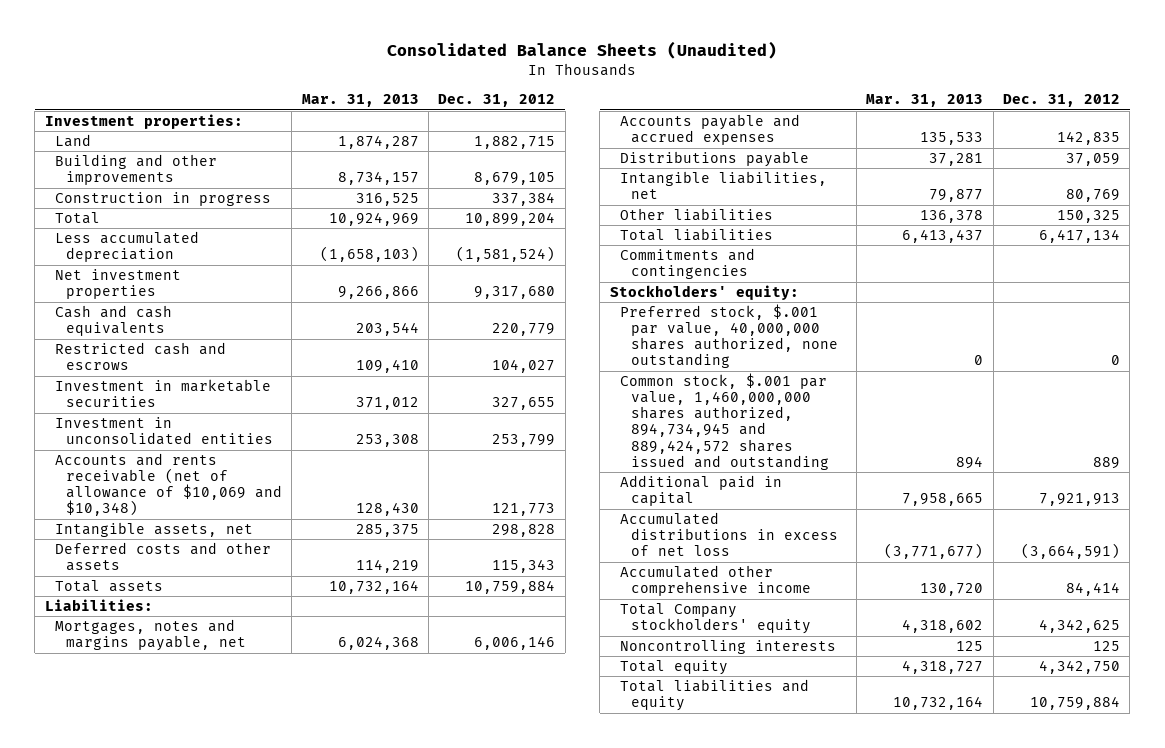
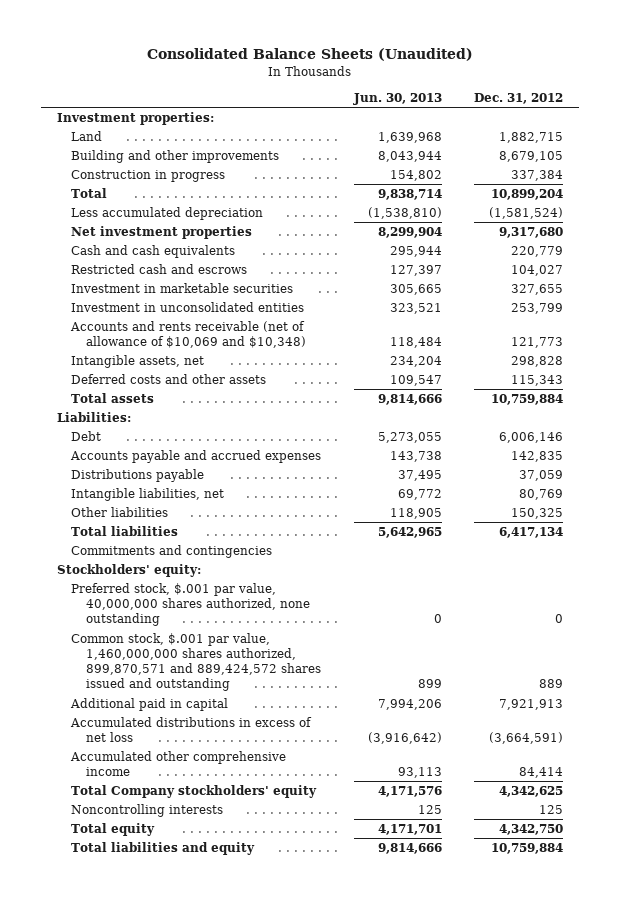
- | Mar. 31, 2013 | Dec. 31, 2012
+ | Jun. 30, 2013 | Dec. 31, 2012
- Mortgages, notes and margins payable, net | 6,024,368 | 6,006,146
+ Debt | 5,273,055 | 6,006,146
- Common stock, $.001 par value, 1,460,000,000 shares authorized, 894,734,945 and 889,424,572 shares issued and outstanding | 894 | 889
+ Common stock, $.001 par value, 1,460,000,000 shares authorized, 899,870,571 and 889,424,572 shares issued and outstanding | 899 | 889

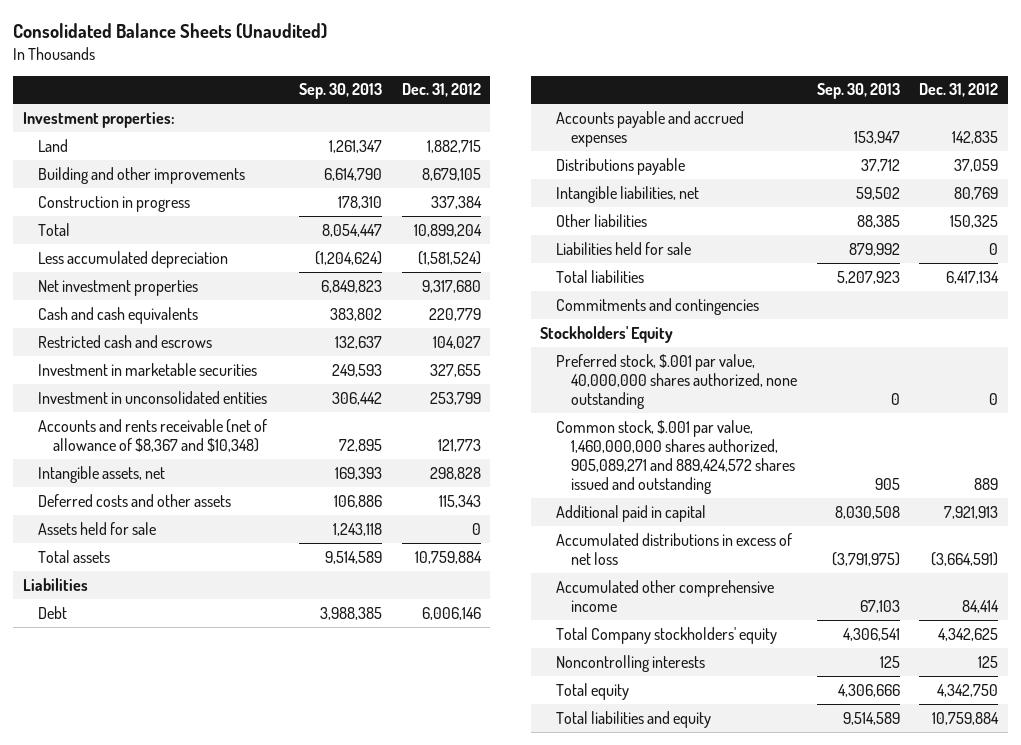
- | Jun. 30, 2013 | Dec. 31, 2012
+ | Sep. 30, 2013 | Dec. 31, 2012
- Accounts and rents receivable (net of allowance of $10,069 and $10,348) | 118,484 | 121,773
+ Accounts and rents receivable (net of allowance of $8,367 and $10,348) | 72,895 | 121,773
+ Assets held for sale | 1,243,118 | 0
- Liabilities:
+ Liabilities
+ Liabilities held for sale | 879,992 | 0
- Stockholders' equity:
+ Stockholders' Equity
- Common stock, $.001 par value, 1,460,000,000 shares authorized, 899,870,571 and 889,424,572 shares issued and outstanding | 899 | 889
+ Common stock, $.001 par value, 1,460,000,000 shares authorized, 905,089,271 and 889,424,572 shares issued and outstanding | 905 | 889

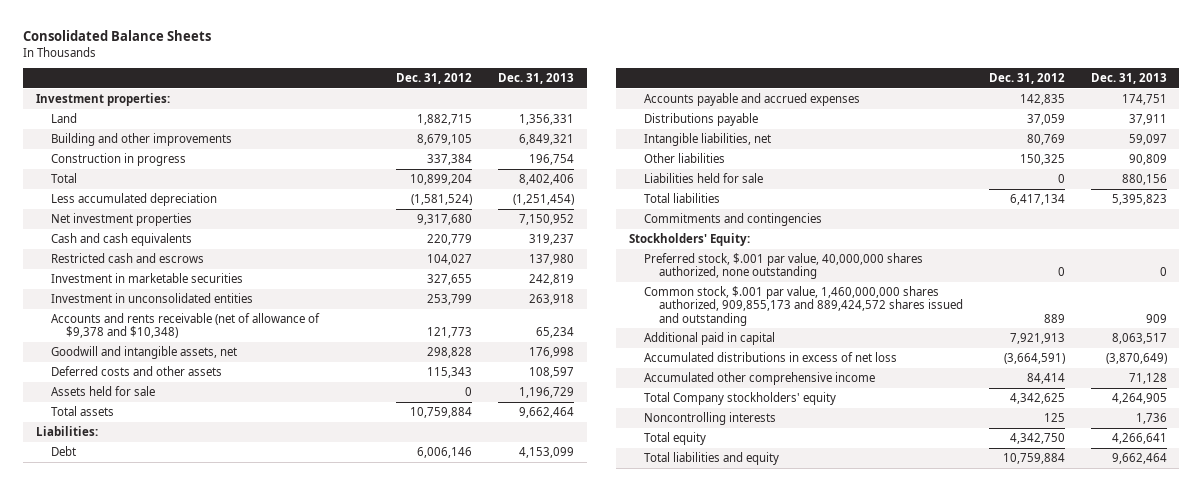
- Consolidated Balance Sheets (Unaudited)
+ Consolidated Balance Sheets
- | Sep. 30, 2013 | Dec. 31, 2012
+ | Dec. 31, 2012 | Dec. 31, 2013
- Accounts and rents receivable (net of allowance of $8,367 and $10,348) | 72,895 | 121,773
- Intangible assets, net | 169,393 | 298,828
+ Accounts and rents receivable (net of allowance of $9,378 and $10,348) | 121,773 | 65,234
+ Goodwill and intangible assets, net | 298,828 | 176,998
- Liabilities
+ Liabilities:
- Stockholders' Equity
+ Stockholders' Equity:
- Common stock, $.001 par value, 1,460,000,000 shares authorized, 905,089,271 and 889,424,572 shares issued and outstanding | 905 | 889
+ Common stock, $.001 par value, 1,460,000,000 shares authorized, 909,855,173 and 889,424,572 shares issued and outstanding | 889 | 909

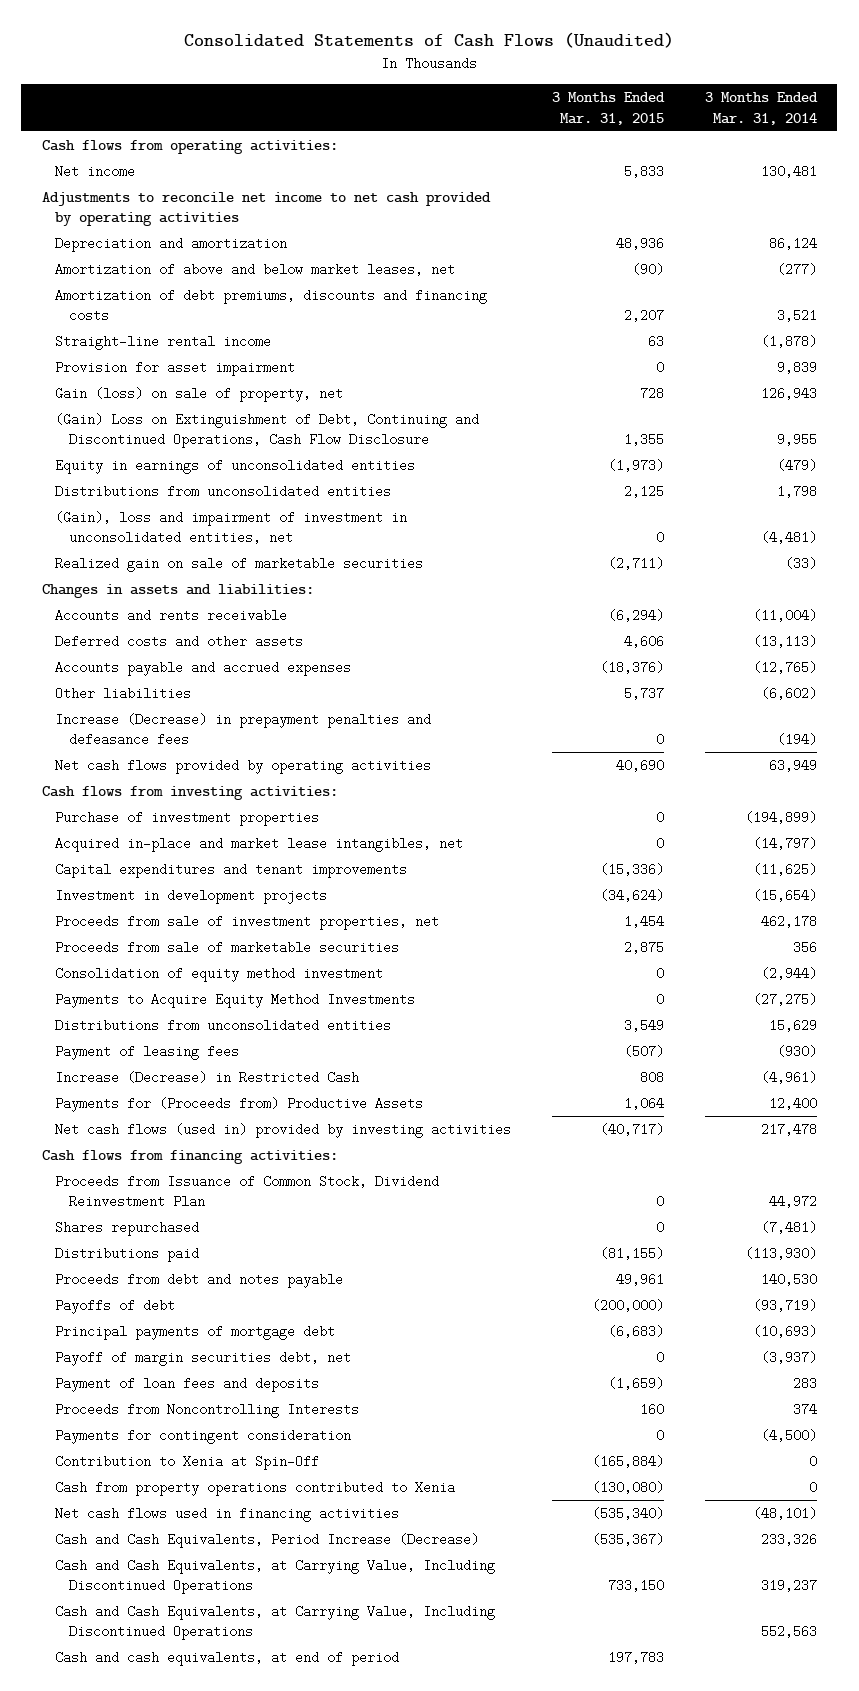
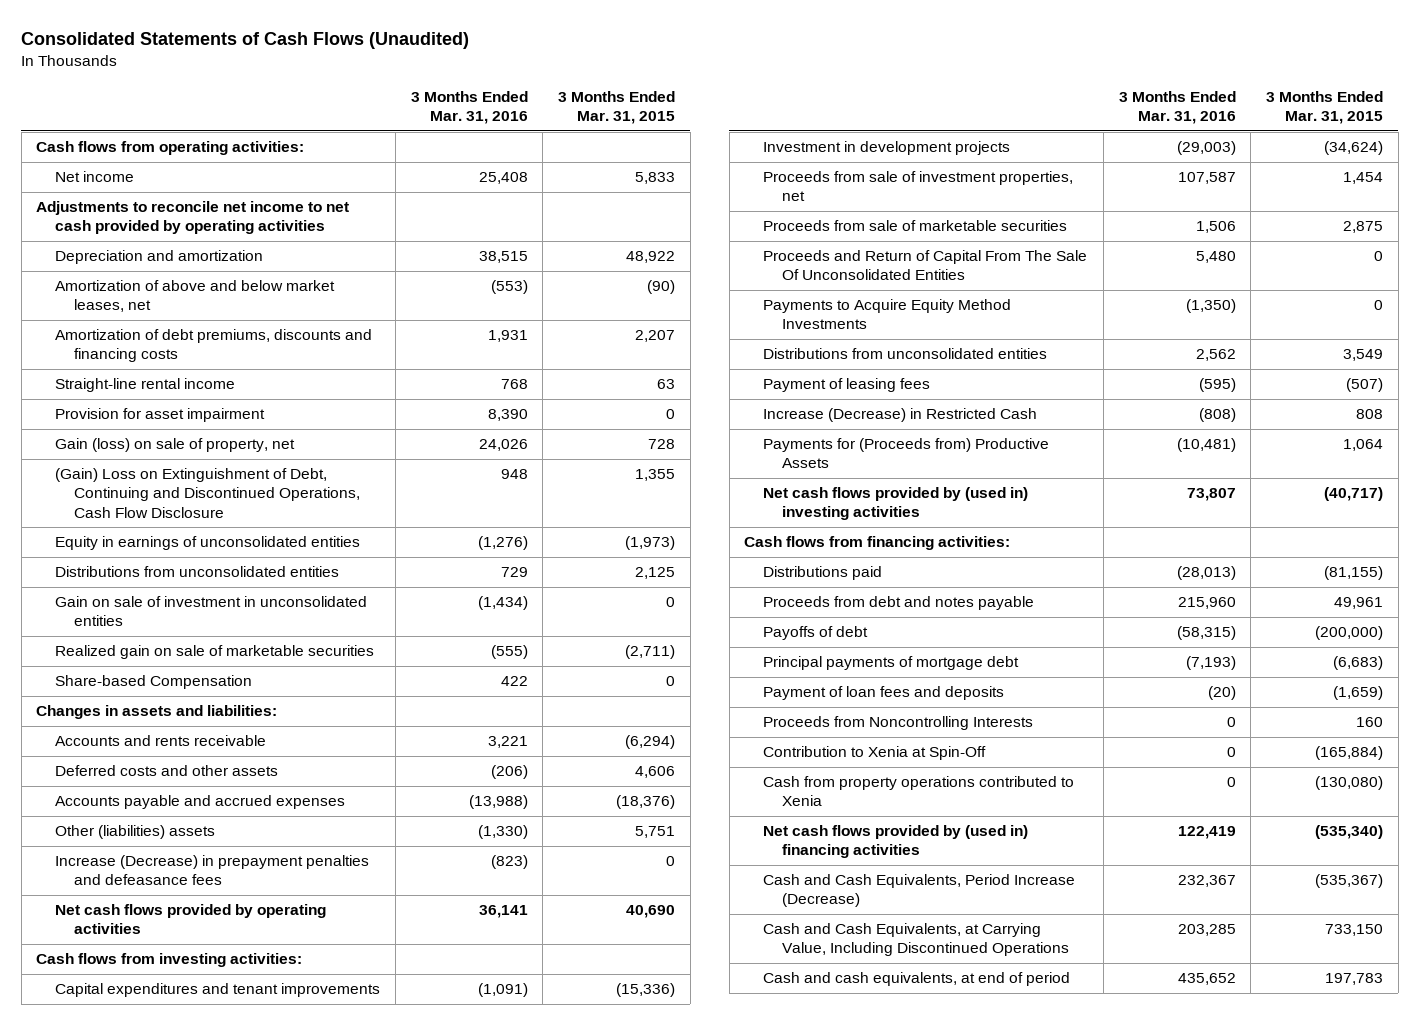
- | 3 Months Ended Mar. 31, 2015 | 3 Months Ended Mar. 31, 2014
+ | 3 Months Ended Mar. 31, 2016 | 3 Months Ended Mar. 31, 2015
- Depreciation and amortization | 48,936 | 86,124
+ Depreciation and amortization | 38,515 | 48,922
- (Gain), loss and impairment of investment in unconsolidated entities, net | 0 | (4,481)
+ Gain on sale of investment in unconsolidated entities | (1,434) | 0
+ Share-based Compensation | 422 | 0
- Other liabilities | 5,737 | (6,602)
+ Other (liabilities) assets | (1,330) | 5,751
- Purchase of investment properties | 0 | (194,899)
- Acquired in-place and market lease intangibles, net | 0 | (14,797)
- Consolidation of equity method investment | 0 | (2,944)
+ Proceeds and Return of Capital From The Sale Of Unconsolidated Entities | 5,480 | 0
- Net cash flows (used in) provided by investing activities | (40,717) | 217,478
+ Net cash flows provided by (used in) investing activities | 73,807 | (40,717)
- Proceeds from Issuance of Common Stock, Dividend Reinvestment Plan | 0 | 44,972
- Shares repurchased | 0 | (7,481)
- Payoff of margin securities debt, net | 0 | (3,937)
- Payments for contingent consideration | 0 | (4,500)
- Net cash flows used in financing activities | (535,340) | (48,101)
+ Net cash flows provided by (used in) financing activities | 122,419 | (535,340)
- Cash and Cash Equivalents, at Carrying Value, Including Discontinued Operations | | 552,563

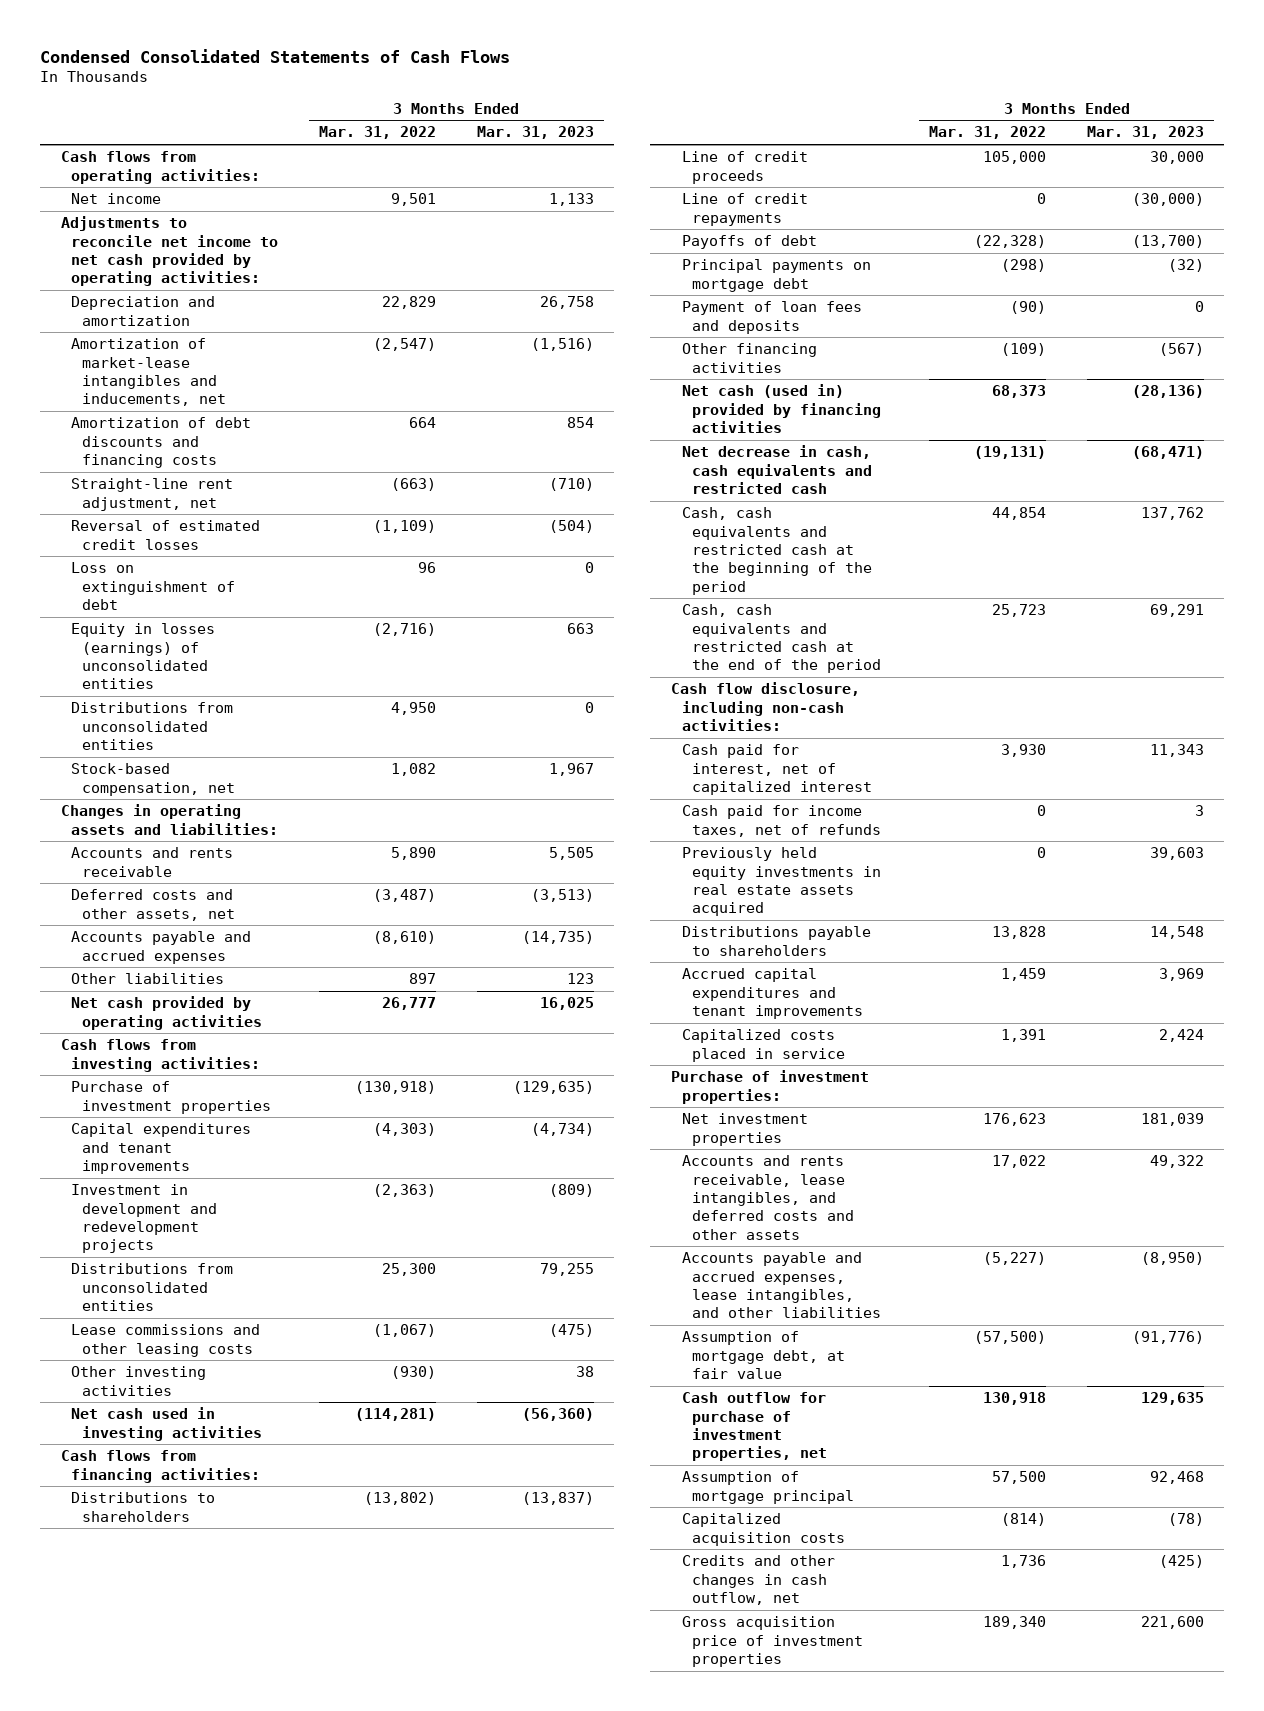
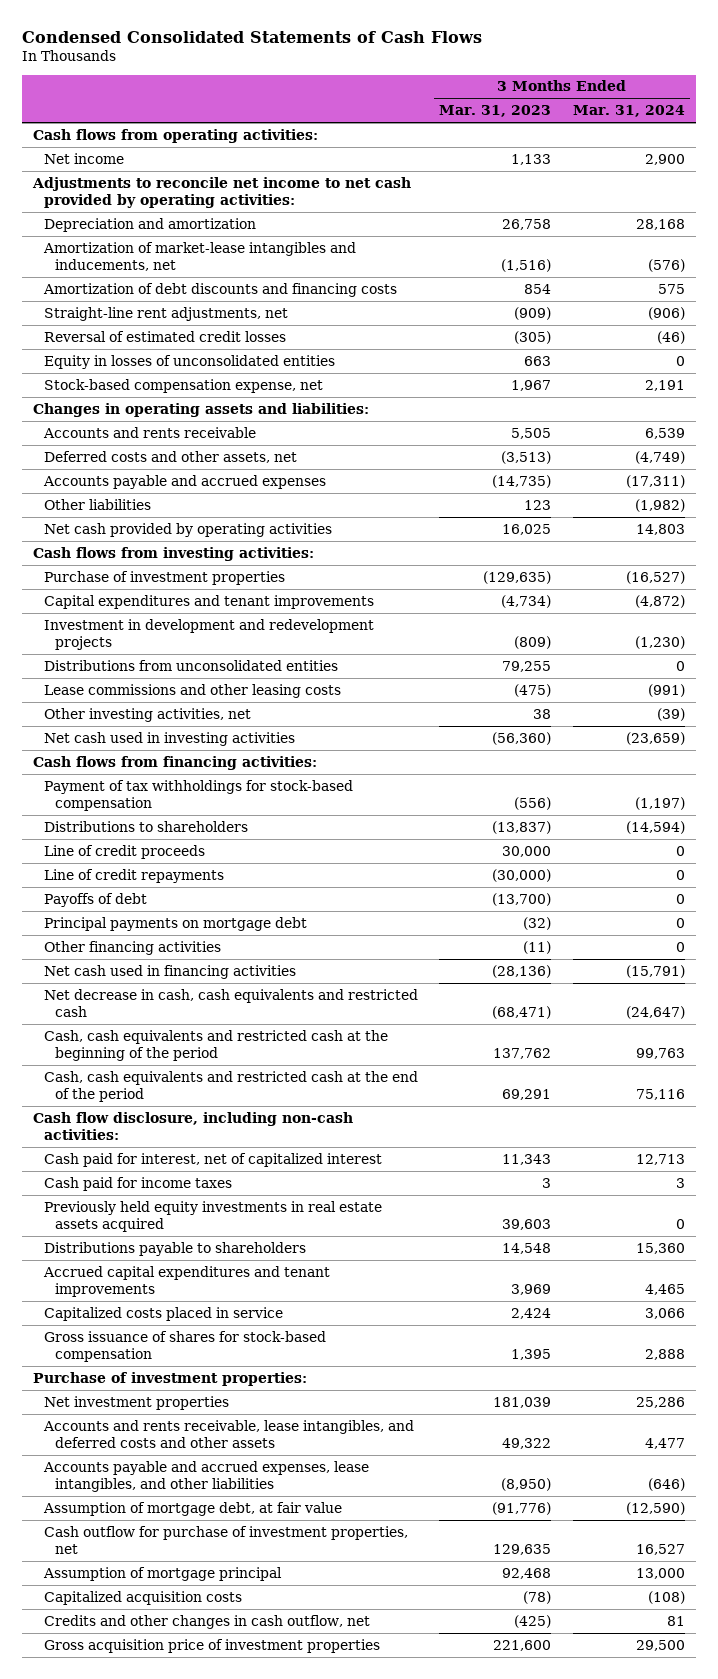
- | 3 Months Ended Mar. 31, 2022 | 3 Months Ended Mar. 31, 2023
+ | 3 Months Ended Mar. 31, 2023 | 3 Months Ended Mar. 31, 2024
- Straight-line rent adjustment, net | (663) | (710)
- Reversal of estimated credit losses | (1,109) | (504)
- Loss on extinguishment of debt | 96 | 0
- Equity in losses (earnings) of unconsolidated entities | (2,716) | 663
- Distributions from unconsolidated entities | 4,950 | 0
- Stock-based compensation, net | 1,082 | 1,967
+ Straight-line rent adjustments, net | (909) | (906)
+ Reversal of estimated credit losses | (305) | (46)
+ Equity in losses of unconsolidated entities | 663 | 0
+ Stock-based compensation expense, net | 1,967 | 2,191
- Other investing activities | (930) | 38
+ Other investing activities, net | 38 | (39)
+ Payment of tax withholdings for stock-based compensation | (556) | (1,197)
- Payment of loan fees and deposits | (90) | 0
- Other financing activities | (109) | (567)
- Net cash (used in) provided by financing activities | 68,373 | (28,136)
+ Other financing activities | (11) | 0
+ Net cash used in financing activities | (28,136) | (15,791)
- Cash paid for income taxes, net of refunds | 0 | 3
+ Cash paid for income taxes | 3 | 3
+ Gross issuance of shares for stock-based compensation | 1,395 | 2,888

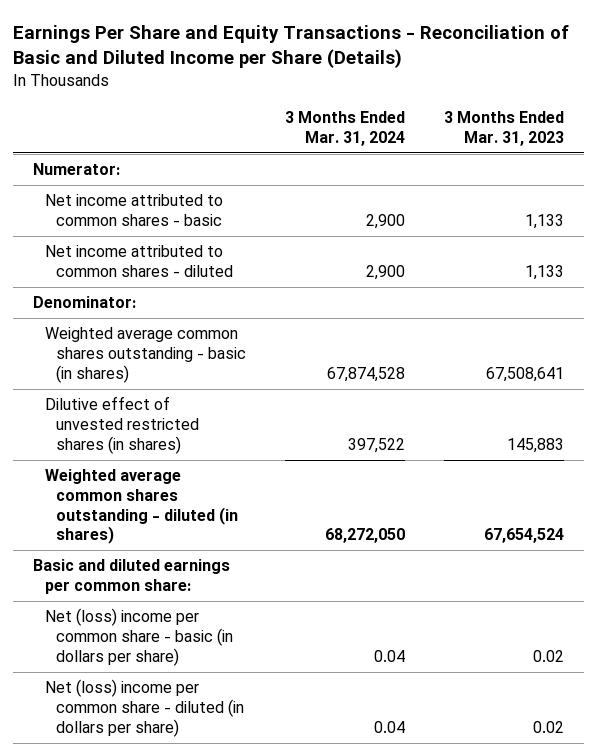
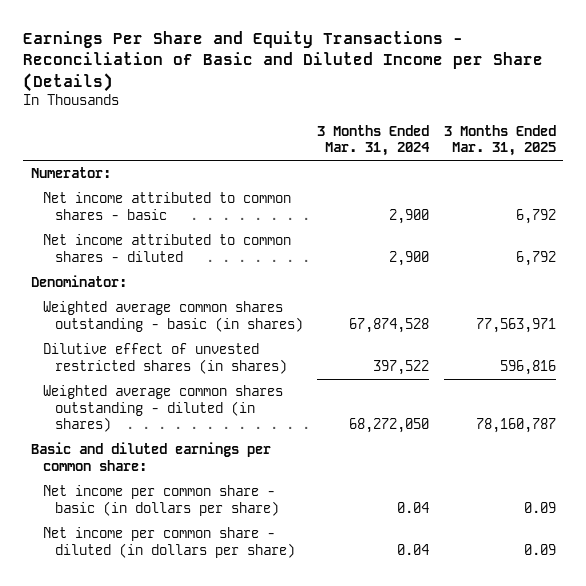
- | 3 Months Ended Mar. 31, 2024 | 3 Months Ended Mar. 31, 2023
+ | 3 Months Ended Mar. 31, 2024 | 3 Months Ended Mar. 31, 2025
- Net (loss) income per common share - basic (in dollars per share) | 0.04 | 0.02
- Net (loss) income per common share - diluted (in dollars per share) | 0.04 | 0.02
+ Net income per common share - basic (in dollars per share) | 0.04 | 0.09
+ Net income per common share - diluted (in dollars per share) | 0.04 | 0.09

